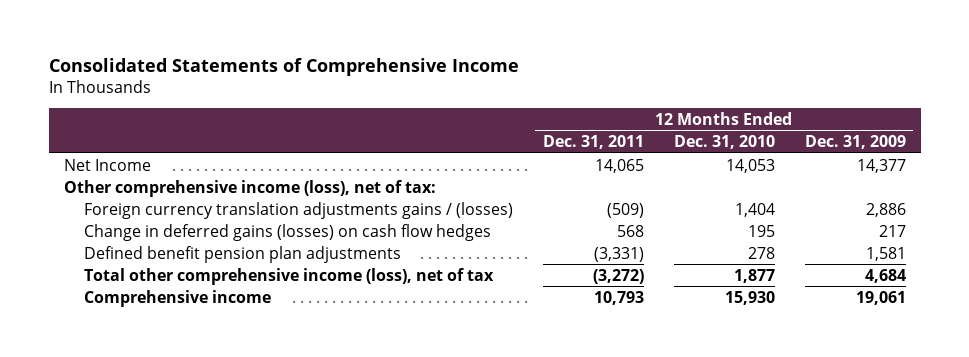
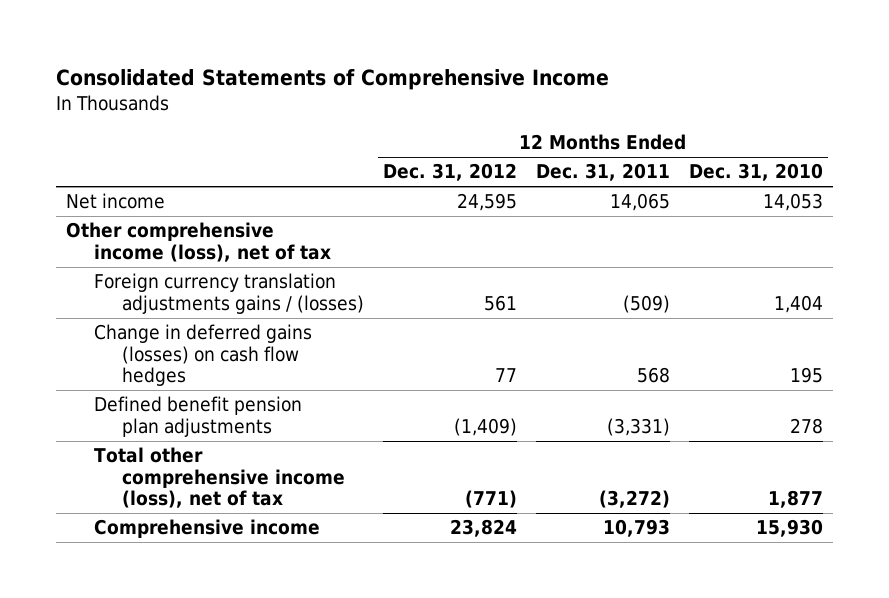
- | 12 Months Ended Dec. 31, 2011 | 12 Months Ended Dec. 31, 2010 | 12 Months Ended Dec. 31, 2009
+ | 12 Months Ended Dec. 31, 2012 | 12 Months Ended Dec. 31, 2011 | 12 Months Ended Dec. 31, 2010
- Net Income | 14,065 | 14,053 | 14,377
- Other comprehensive income (loss), net of tax:
+ Net income | 24,595 | 14,065 | 14,053
+ Other comprehensive income (loss), net of tax

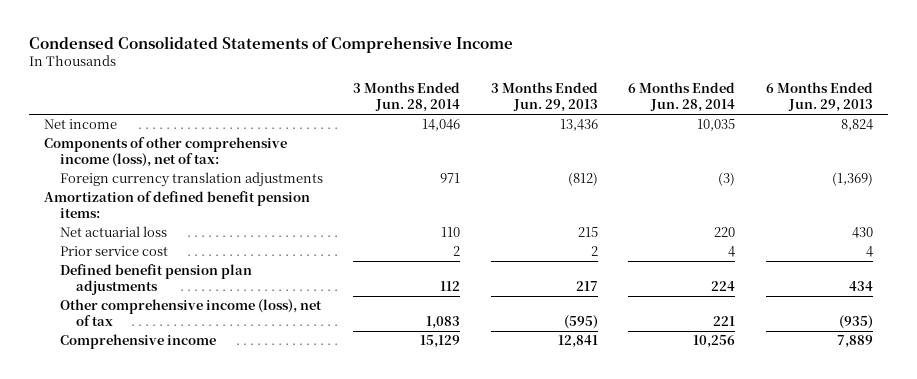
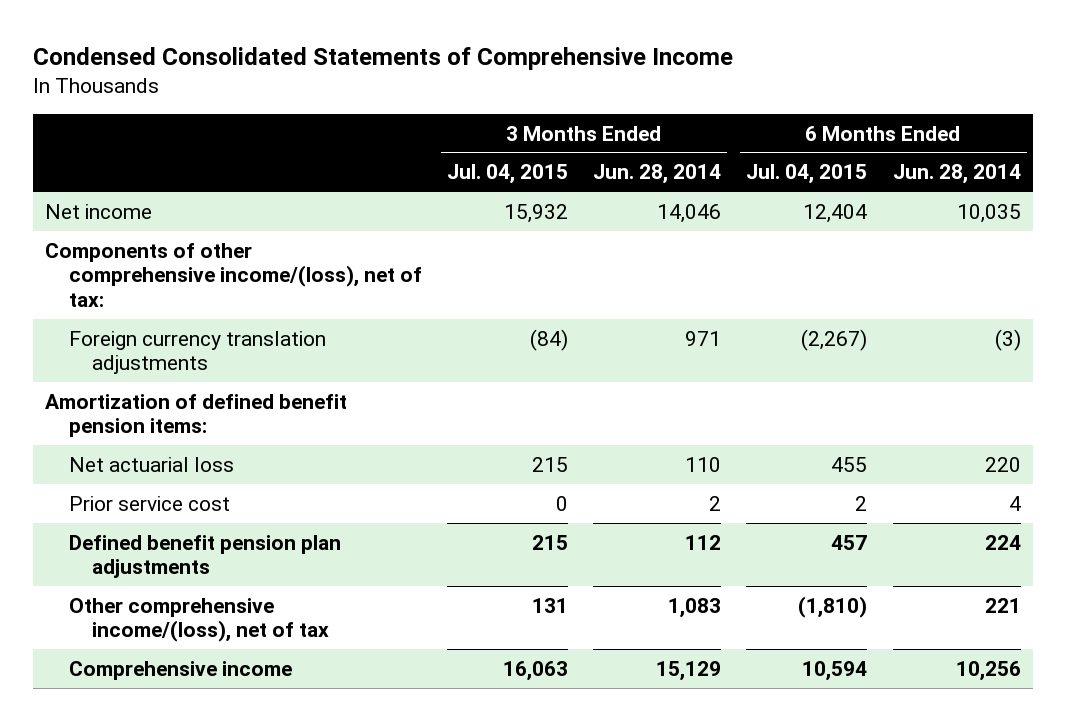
- | 3 Months Ended Jun. 28, 2014 | 3 Months Ended Jun. 29, 2013 | 6 Months Ended Jun. 28, 2014 | 6 Months Ended Jun. 29, 2013
+ | 3 Months Ended Jul. 04, 2015 | 3 Months Ended Jun. 28, 2014 | 6 Months Ended Jul. 04, 2015 | 6 Months Ended Jun. 28, 2014
- Components of other comprehensive income (loss), net of tax:
+ Components of other comprehensive income/(loss), net of tax:
- Other comprehensive income (loss), net of tax | 1,083 | (595) | 221 | (935)
+ Other comprehensive income/(loss), net of tax | 131 | 1,083 | (1,810) | 221

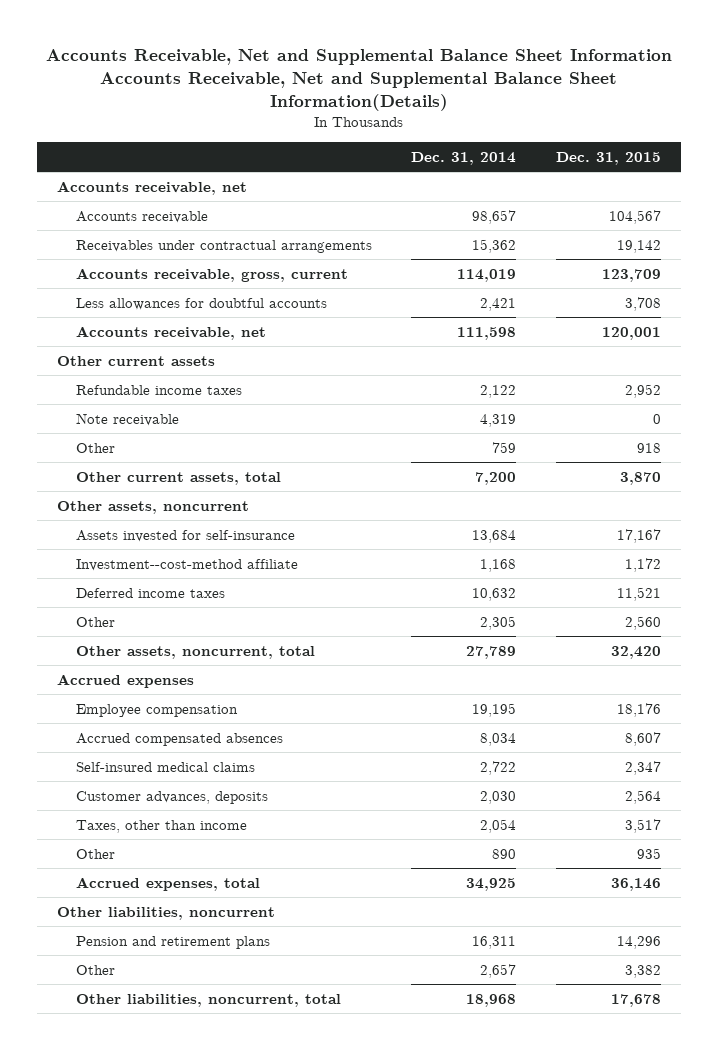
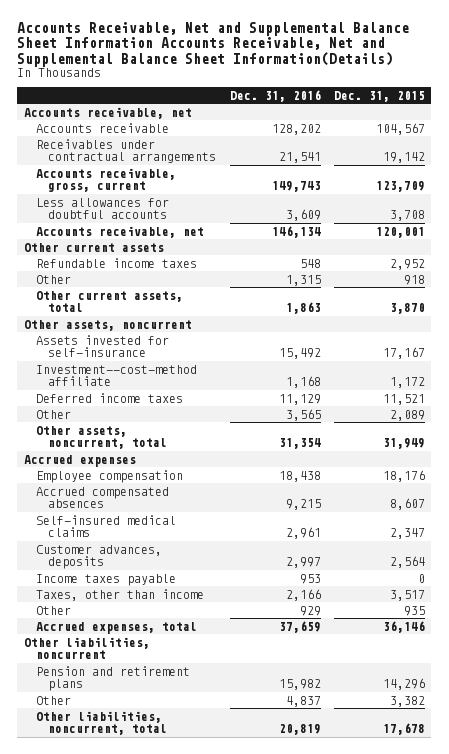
- | Dec. 31, 2014 | Dec. 31, 2015
+ | Dec. 31, 2016 | Dec. 31, 2015
- Note receivable | 4,319 | 0
- Other | 2,305 | 2,560
- Other assets, noncurrent, total | 27,789 | 32,420
+ Other | 3,565 | 2,089
+ Other assets, noncurrent, total | 31,354 | 31,949
+ Income taxes payable | 953 | 0

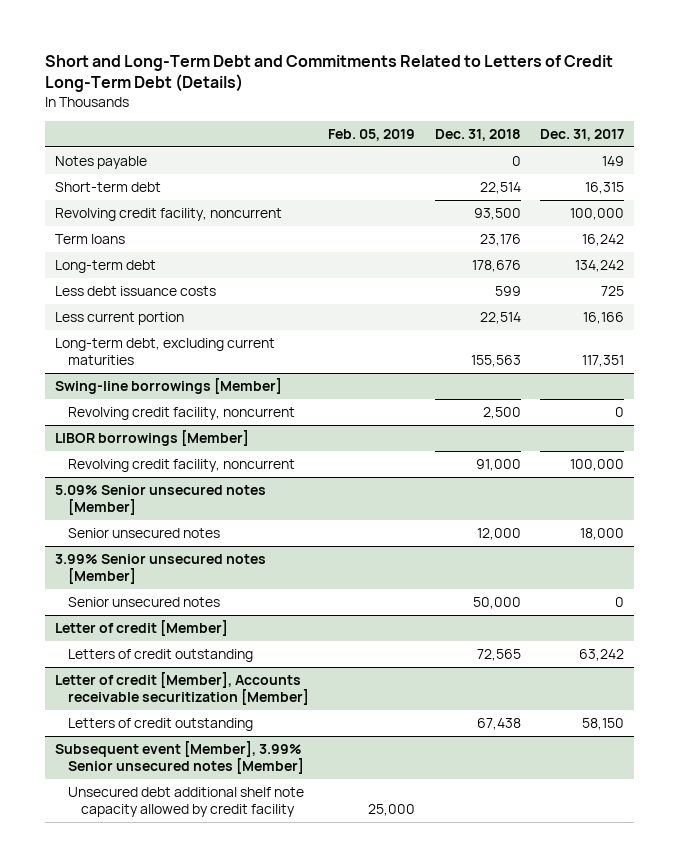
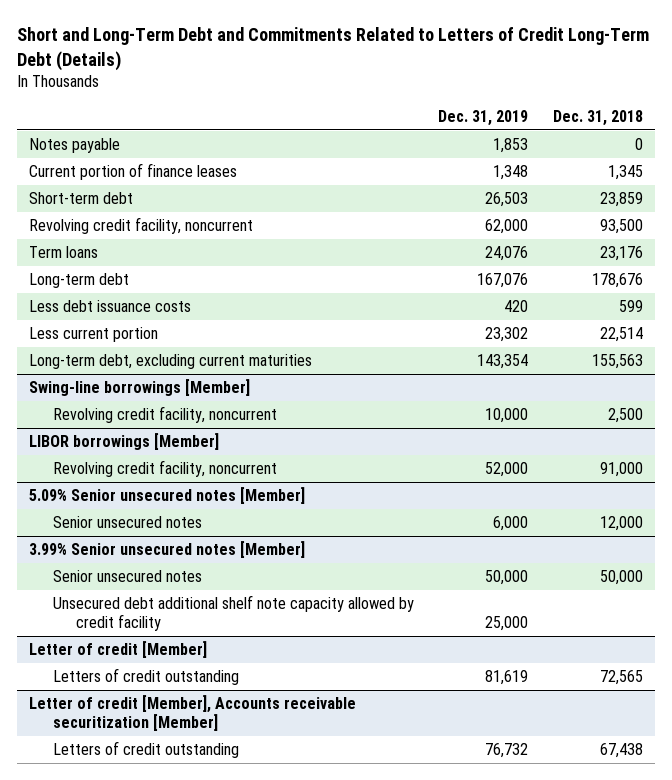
- | Feb. 05, 2019 | Dec. 31, 2018 | Dec. 31, 2017
+ | Dec. 31, 2019 | Dec. 31, 2018
- Short-term debt | | 22,514 | 16,315
+ Current portion of finance leases | 1,348 | 1,345
+ Short-term debt | 26,503 | 23,859
@ 3.99% Senior unsecured notes [Member]
+ Unsecured debt additional shelf note capacity allowed by credit facility | 25,000 |
- Subsequent event [Member], 3.99% Senior unsecured notes [Member]
- Unsecured debt additional shelf note capacity allowed by credit facility | 25,000 | |

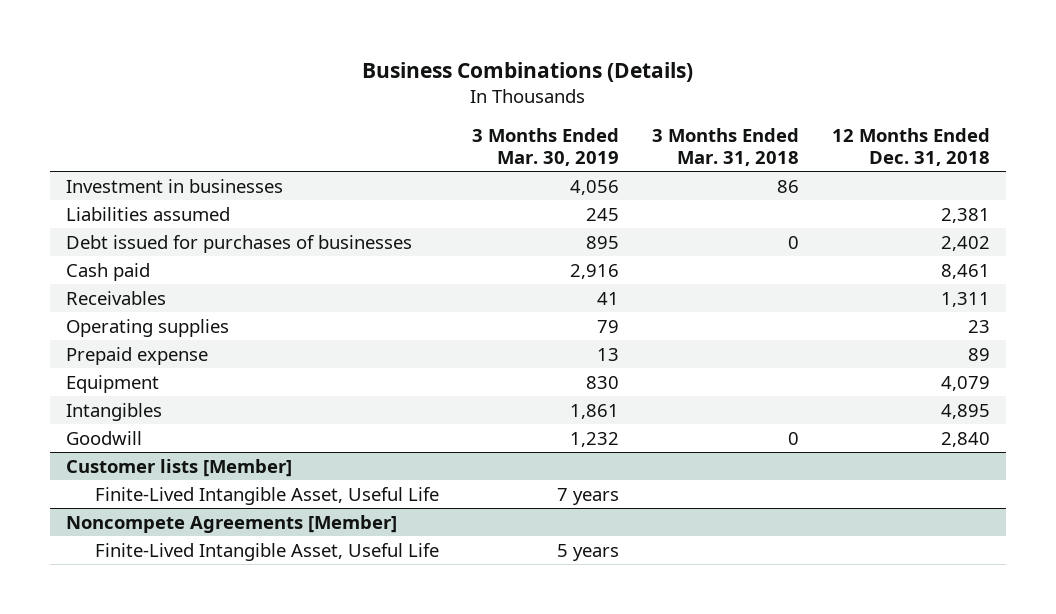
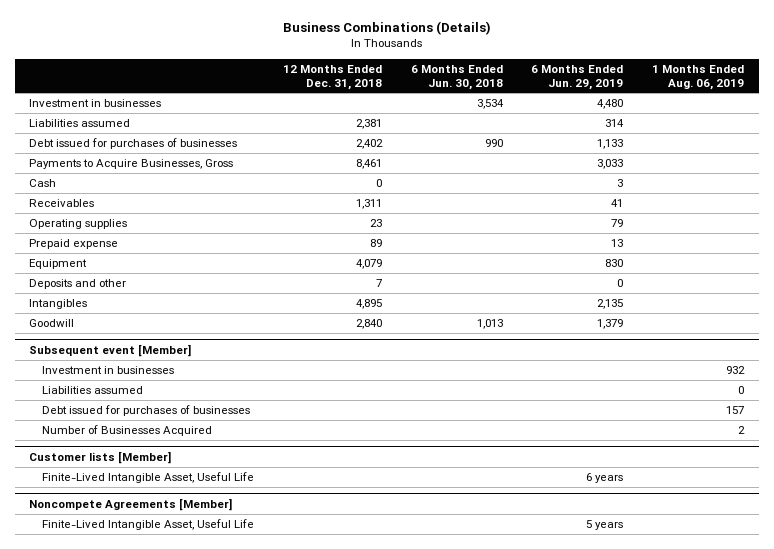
- | 3 Months Ended Mar. 30, 2019 | 3 Months Ended Mar. 31, 2018 | 12 Months Ended Dec. 31, 2018
+ | 12 Months Ended Dec. 31, 2018 | 6 Months Ended Jun. 30, 2018 | 6 Months Ended Jun. 29, 2019 | 1 Months Ended Aug. 06, 2019
- Cash paid | 2,916 | | 8,461
+ Payments to Acquire Businesses, Gross | 8,461 | | 3,033 |
+ Cash | 0 | | 3 |
+ Deposits and other | 7 | | 0 |
+ Subsequent event [Member]
+ Investment in businesses | | | | 932
+ Liabilities assumed | | | | 0
+ Debt issued for purchases of businesses | | | | 157
+ Number of Businesses Acquired | | | | 2

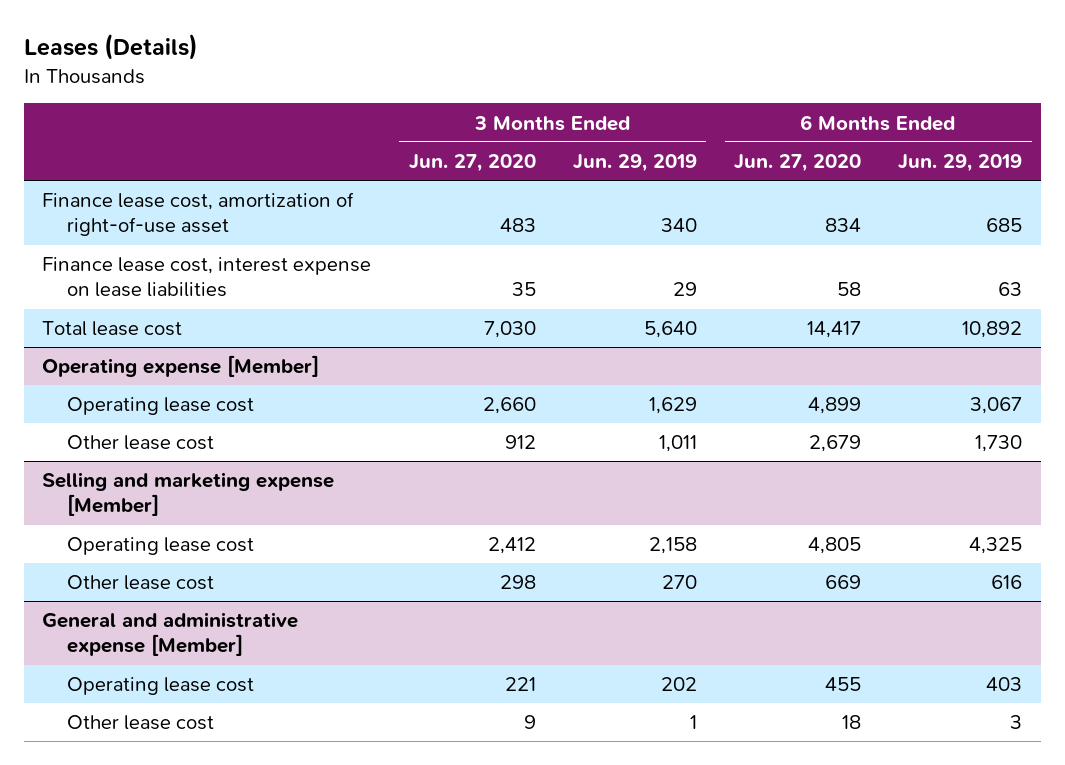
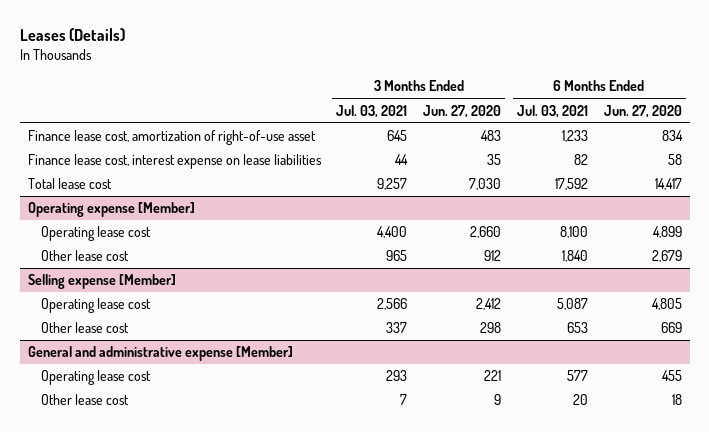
- | 3 Months Ended Jun. 27, 2020 | 3 Months Ended Jun. 29, 2019 | 6 Months Ended Jun. 27, 2020 | 6 Months Ended Jun. 29, 2019
+ | 3 Months Ended Jul. 03, 2021 | 3 Months Ended Jun. 27, 2020 | 6 Months Ended Jul. 03, 2021 | 6 Months Ended Jun. 27, 2020
- Selling and marketing expense [Member]
+ Selling expense [Member]

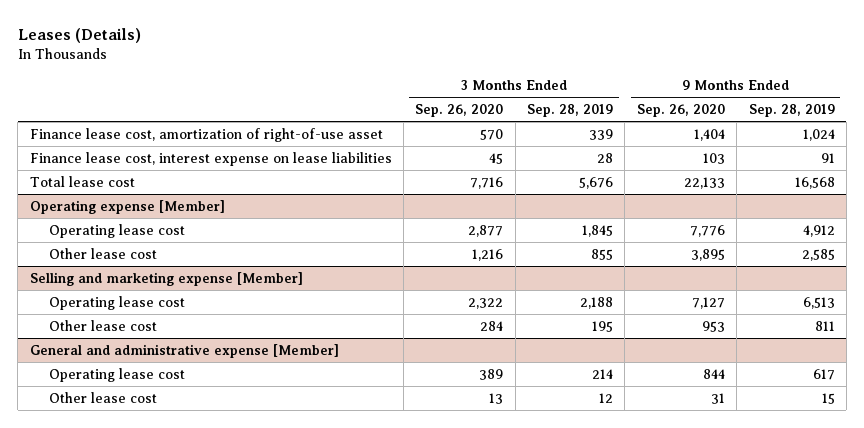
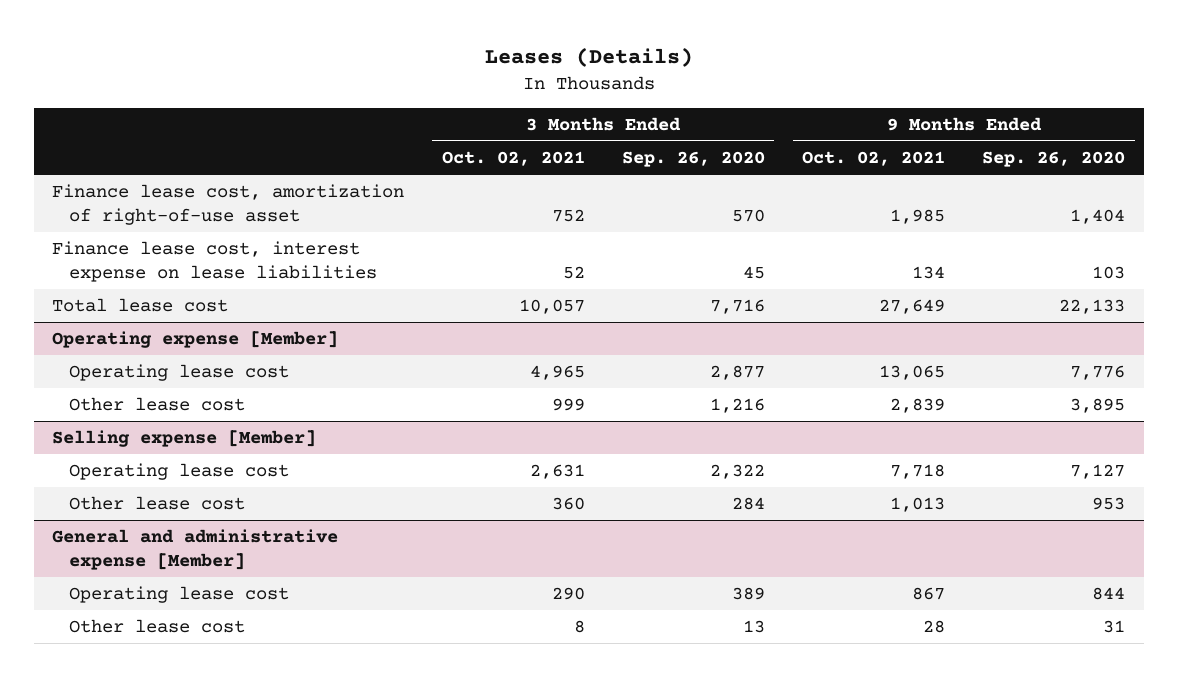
- | 3 Months Ended Sep. 26, 2020 | 3 Months Ended Sep. 28, 2019 | 9 Months Ended Sep. 26, 2020 | 9 Months Ended Sep. 28, 2019
+ | 3 Months Ended Oct. 02, 2021 | 3 Months Ended Sep. 26, 2020 | 9 Months Ended Oct. 02, 2021 | 9 Months Ended Sep. 26, 2020
- Selling and marketing expense [Member]
+ Selling expense [Member]

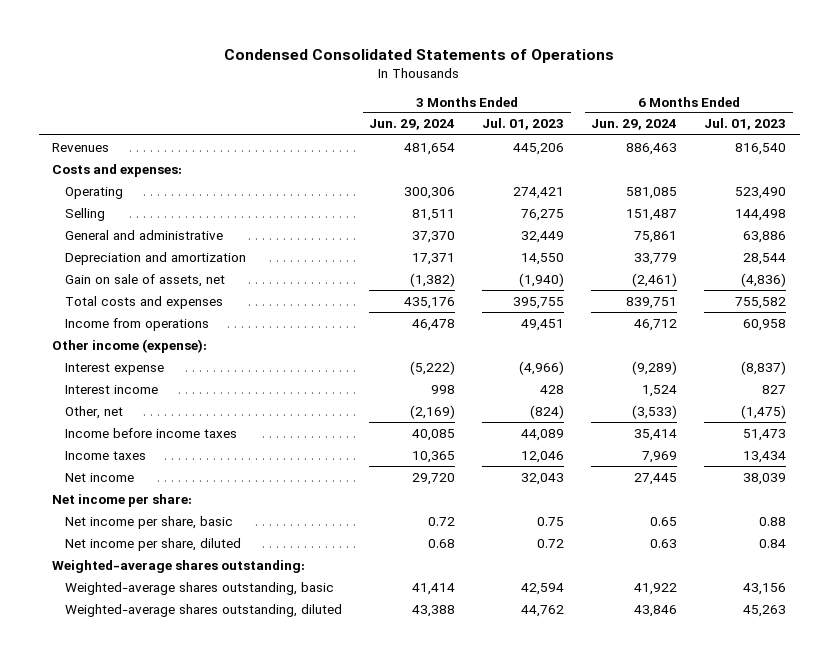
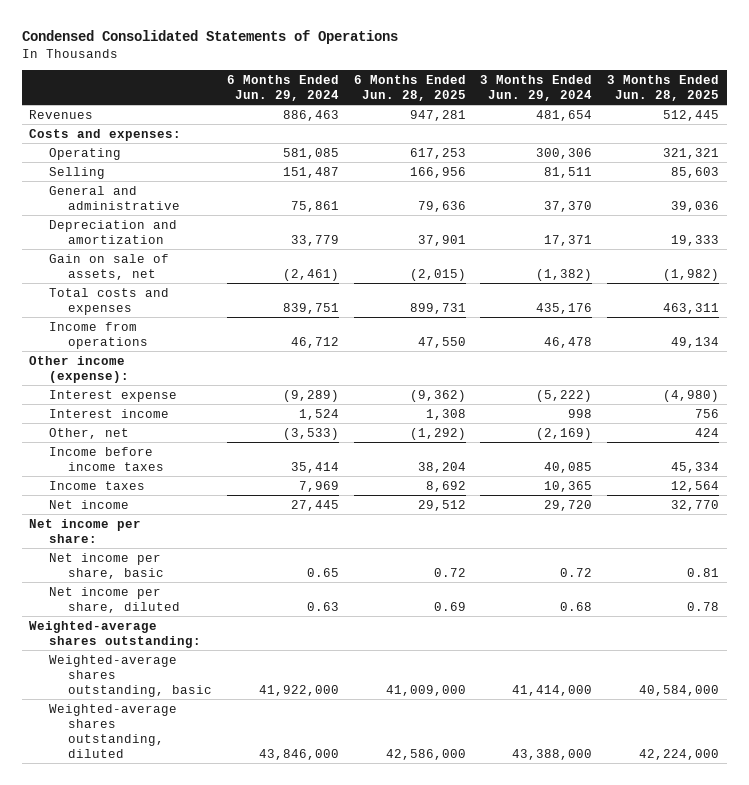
- | 3 Months Ended Jun. 29, 2024 | 3 Months Ended Jul. 01, 2023 | 6 Months Ended Jun. 29, 2024 | 6 Months Ended Jul. 01, 2023
+ | 6 Months Ended Jun. 29, 2024 | 6 Months Ended Jun. 28, 2025 | 3 Months Ended Jun. 29, 2024 | 3 Months Ended Jun. 28, 2025
- Weighted-average shares outstanding, basic | 41,414 | 42,594 | 41,922 | 43,156
- Weighted-average shares outstanding, diluted | 43,388 | 44,762 | 43,846 | 45,263
+ Weighted-average shares outstanding, basic | 41,922,000 | 41,009,000 | 41,414,000 | 40,584,000
+ Weighted-average shares outstanding, diluted | 43,846,000 | 42,586,000 | 43,388,000 | 42,224,000

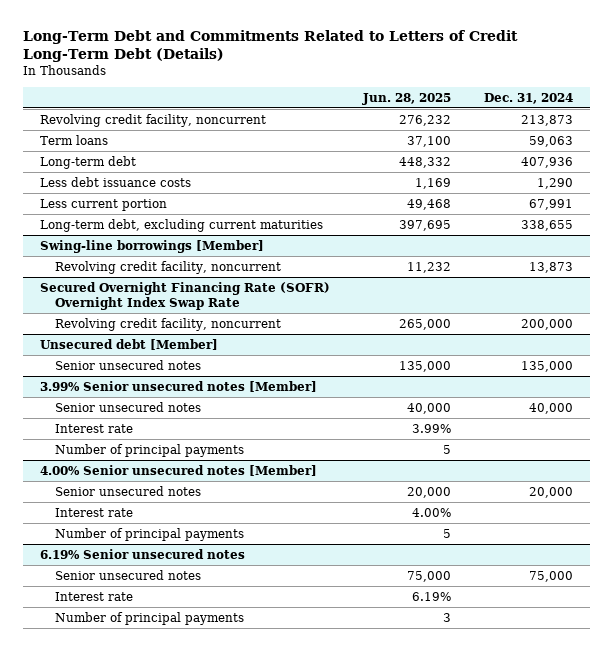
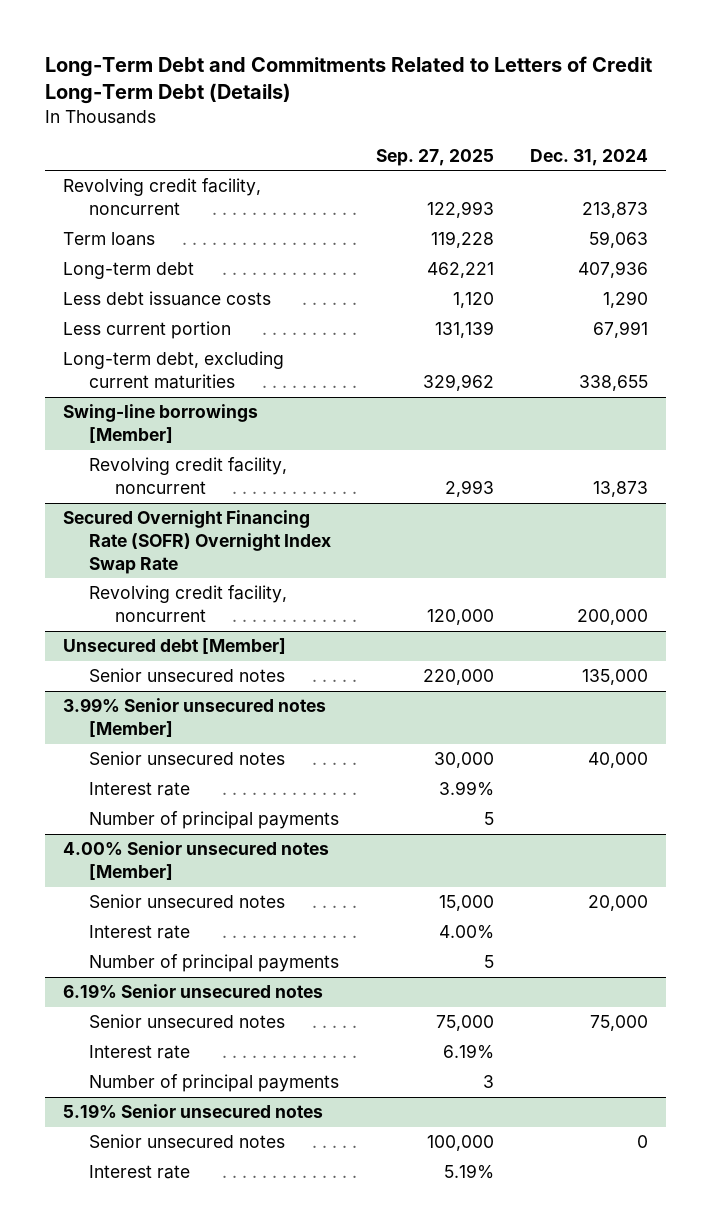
- | Jun. 28, 2025 | Dec. 31, 2024
+ | Sep. 27, 2025 | Dec. 31, 2024
+ 5.19% Senior unsecured notes
+ Senior unsecured notes | 100,000 | 0
+ Interest rate | 5.19% |

